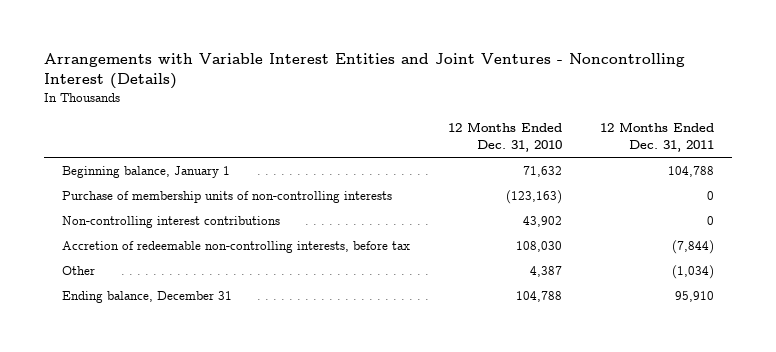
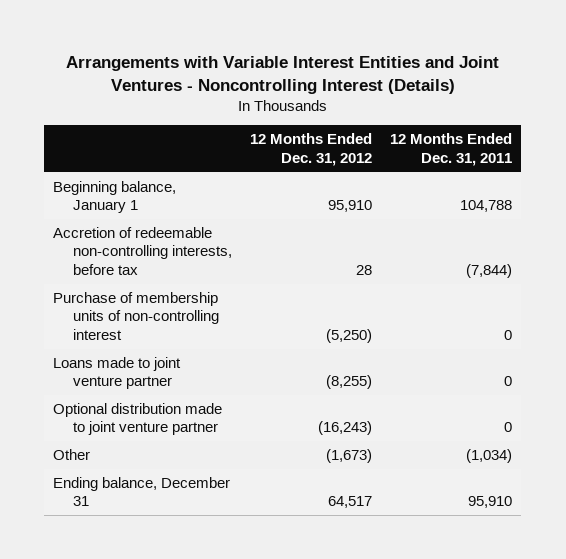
- | 12 Months Ended Dec. 31, 2010 | 12 Months Ended Dec. 31, 2011
+ | 12 Months Ended Dec. 31, 2012 | 12 Months Ended Dec. 31, 2011
- Purchase of membership units of non-controlling interests | (123,163) | 0
- Non-controlling interest contributions | 43,902 | 0
+ Purchase of membership units of non-controlling interest | (5,250) | 0
+ Loans made to joint venture partner | (8,255) | 0
+ Optional distribution made to joint venture partner | (16,243) | 0

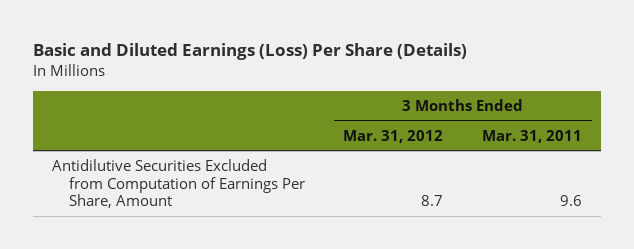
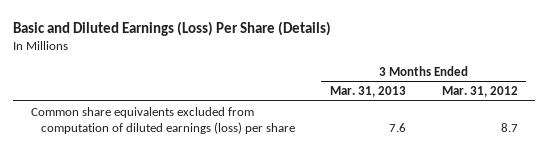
- | 3 Months Ended Mar. 31, 2012 | 3 Months Ended Mar. 31, 2011
+ | 3 Months Ended Mar. 31, 2013 | 3 Months Ended Mar. 31, 2012
- Antidilutive Securities Excluded from Computation of Earnings Per Share, Amount | 8.7 | 9.6
+ Common share equivalents excluded from computation of diluted earnings (loss) per share | 7.6 | 8.7

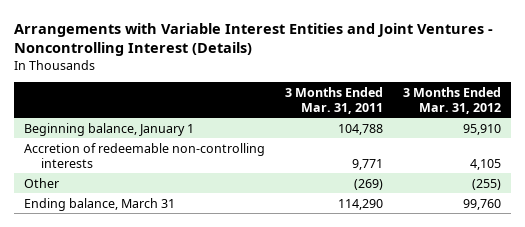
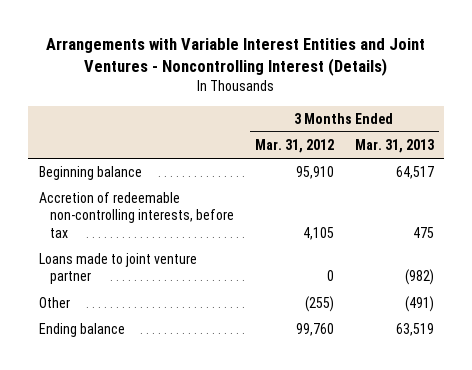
- | 3 Months Ended Mar. 31, 2011 | 3 Months Ended Mar. 31, 2012
+ | 3 Months Ended Mar. 31, 2012 | 3 Months Ended Mar. 31, 2013
- Beginning balance, January 1 | 104,788 | 95,910
- Accretion of redeemable non-controlling interests | 9,771 | 4,105
+ Beginning balance | 95,910 | 64,517
+ Accretion of redeemable non-controlling interests, before tax | 4,105 | 475
+ Loans made to joint venture partner | 0 | (982)
- Ending balance, March 31 | 114,290 | 99,760
+ Ending balance | 99,760 | 63,519

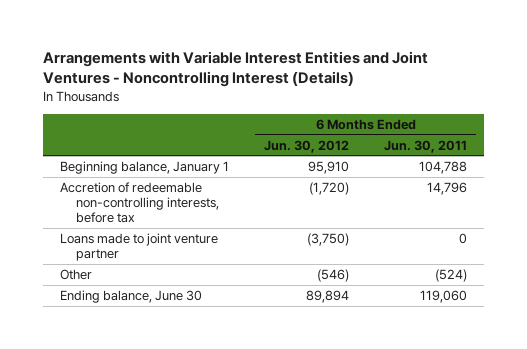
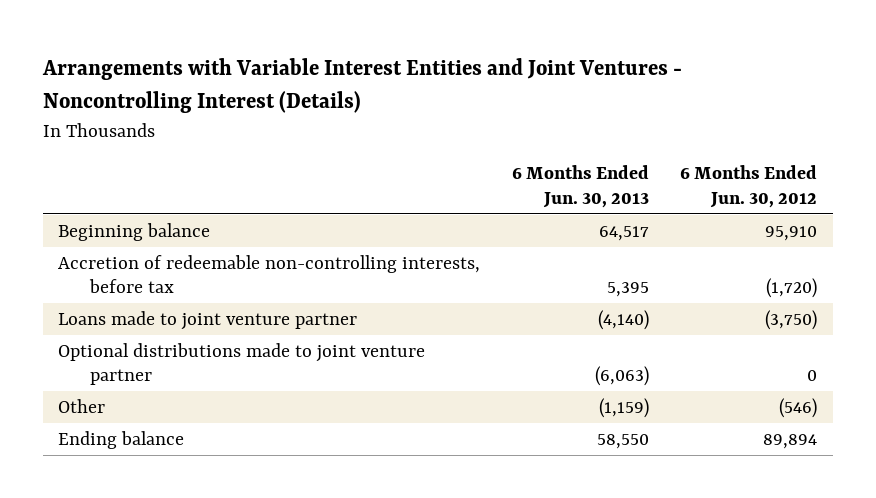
- | 6 Months Ended Jun. 30, 2012 | 6 Months Ended Jun. 30, 2011
+ | 6 Months Ended Jun. 30, 2013 | 6 Months Ended Jun. 30, 2012
- Beginning balance, January 1 | 95,910 | 104,788
+ Beginning balance | 64,517 | 95,910
+ Optional distributions made to joint venture partner | (6,063) | 0
- Ending balance, June 30 | 89,894 | 119,060
+ Ending balance | 58,550 | 89,894

